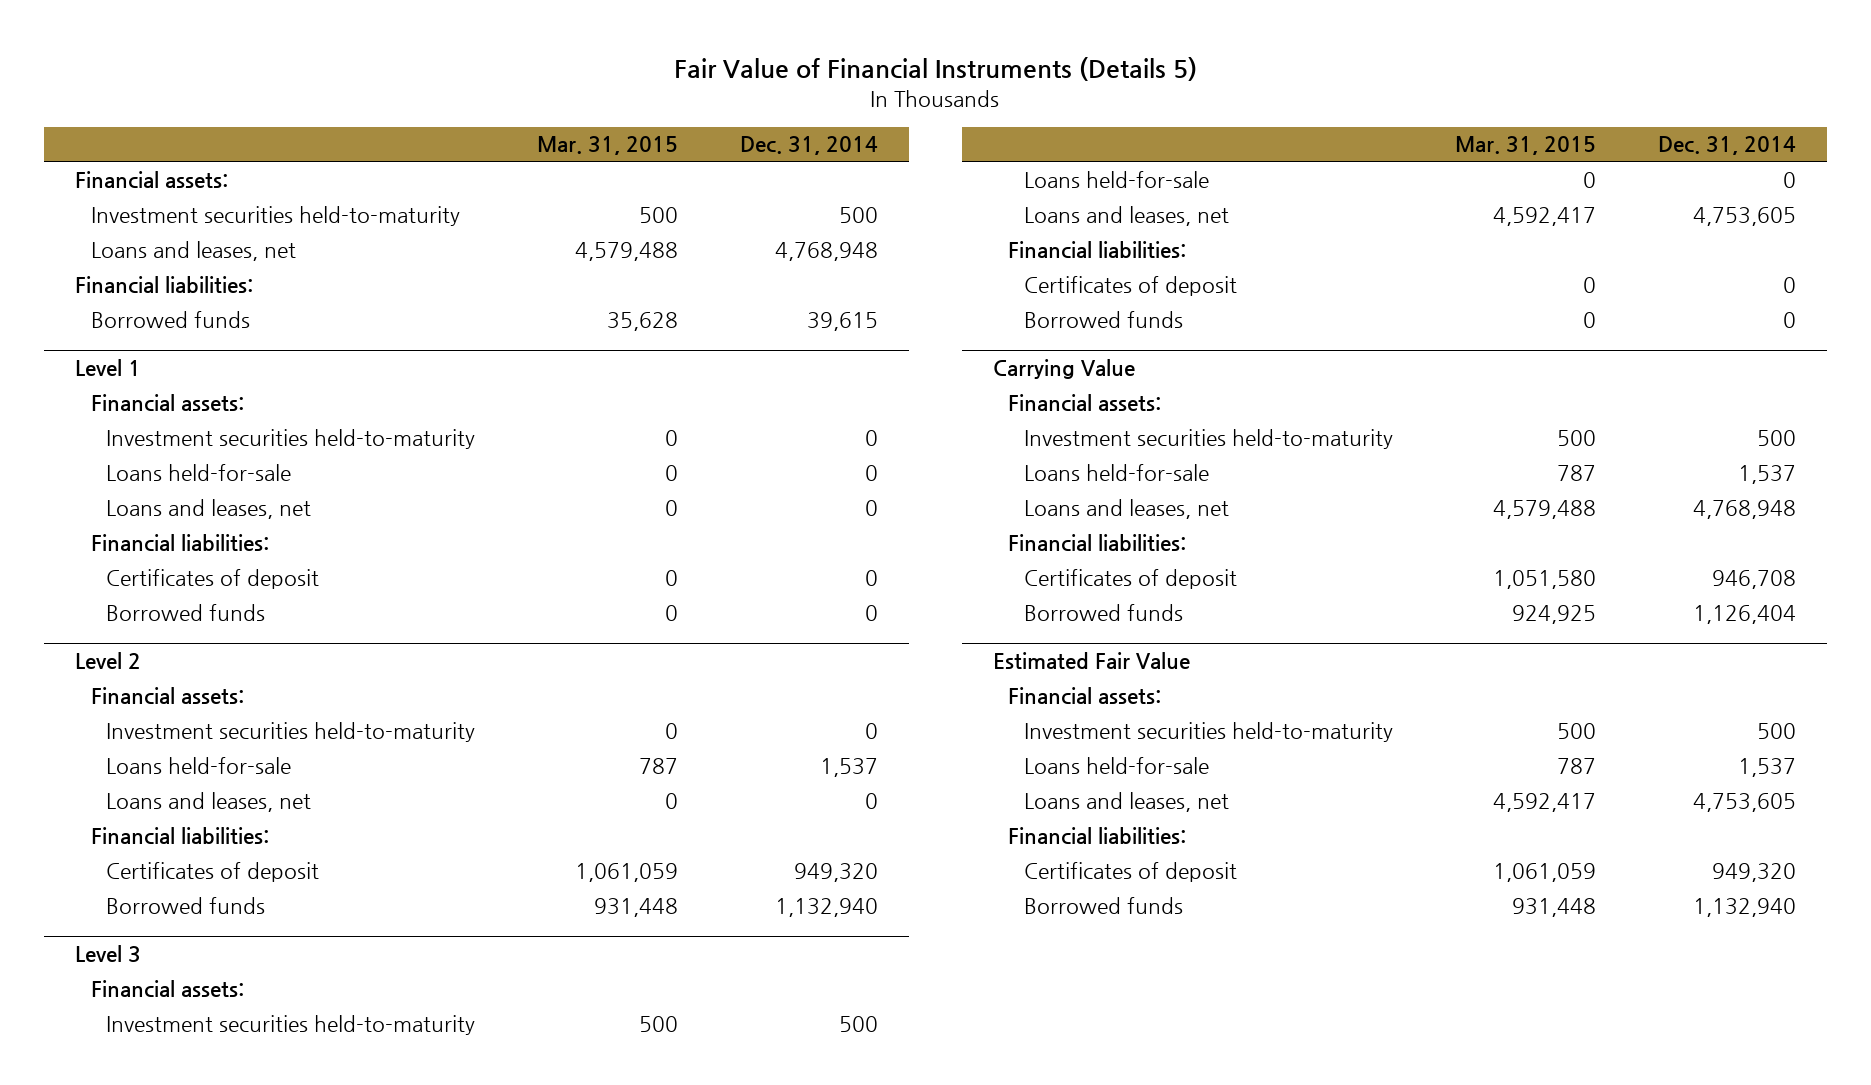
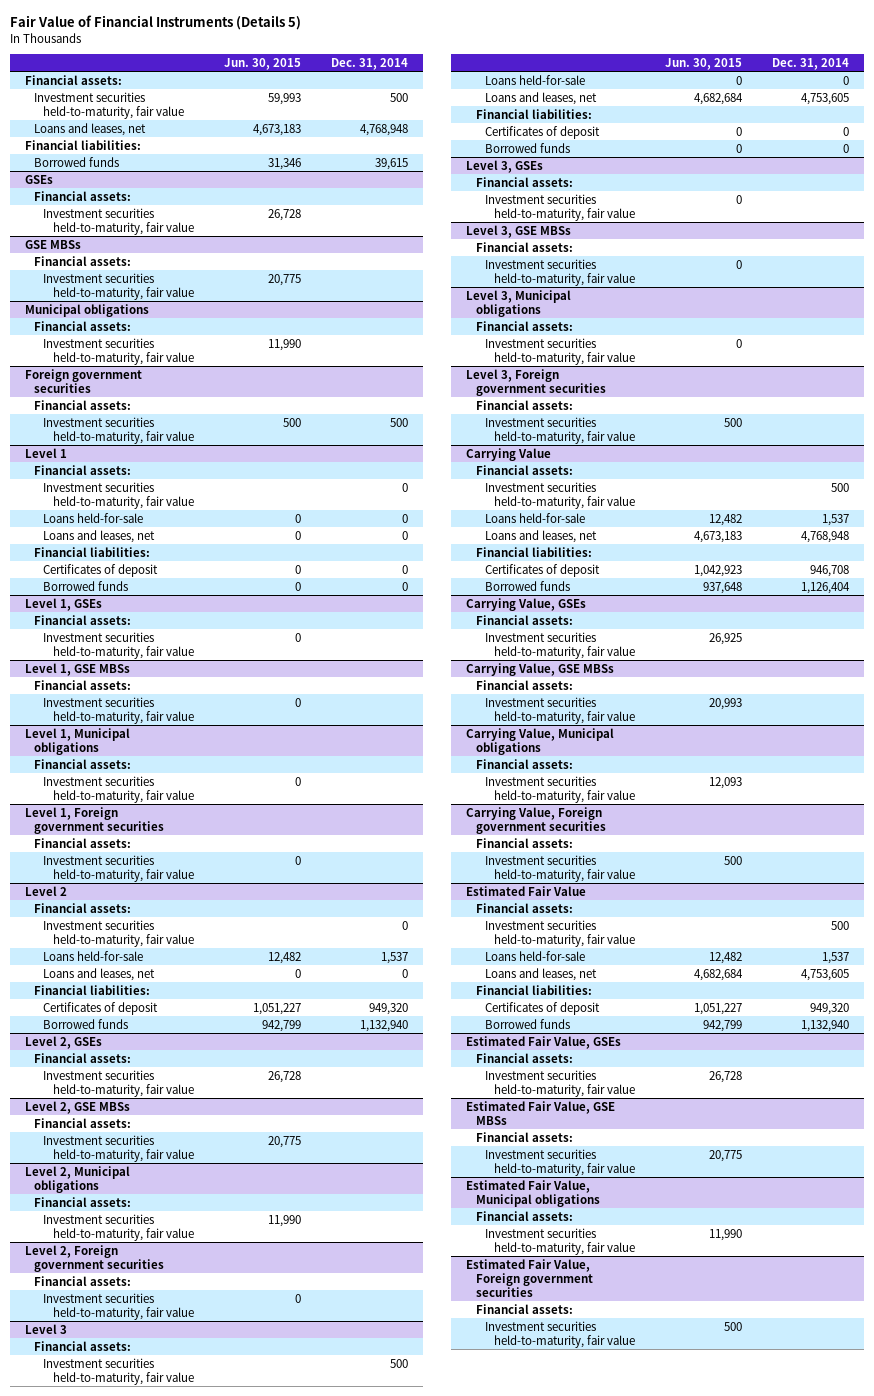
- | Mar. 31, 2015 | Dec. 31, 2014
+ | Jun. 30, 2015 | Dec. 31, 2014
- Investment securities held-to-maturity | 500 | 500
+ Investment securities held-to-maturity, fair value | 59,993 | 500
+ GSEs
+ Financial assets:
+ Investment securities held-to-maturity, fair value | 26,728 |
+ GSE MBSs
+ Financial assets:
+ Investment securities held-to-maturity, fair value | 20,775 |
+ Municipal obligations
+ Financial assets:
+ Investment securities held-to-maturity, fair value | 11,990 |
+ Foreign government securities
+ Financial assets:
+ Investment securities held-to-maturity, fair value | 500 | 500
@ Level 1
- Investment securities held-to-maturity | 0 | 0
+ Investment securities held-to-maturity, fair value | | 0
+ Level 1, GSEs
+ Financial assets:
+ Investment securities held-to-maturity, fair value | 0 |
+ Level 1, GSE MBSs
+ Financial assets:
+ Investment securities held-to-maturity, fair value | 0 |
+ Level 1, Municipal obligations
+ Financial assets:
+ Investment securities held-to-maturity, fair value | 0 |
+ Level 1, Foreign government securities
+ Financial assets:
+ Investment securities held-to-maturity, fair value | 0 |
@ Level 2
- Investment securities held-to-maturity | 0 | 0
+ Investment securities held-to-maturity, fair value | | 0
+ Level 2, GSEs
+ Financial assets:
+ Investment securities held-to-maturity, fair value | 26,728 |
+ Level 2, GSE MBSs
+ Financial assets:
+ Investment securities held-to-maturity, fair value | 20,775 |
+ Level 2, Municipal obligations
+ Financial assets:
+ Investment securities held-to-maturity, fair value | 11,990 |
+ Level 2, Foreign government securities
+ Financial assets:
+ Investment securities held-to-maturity, fair value | 0 |
@ Level 3
- Investment securities held-to-maturity | 500 | 500
+ Investment securities held-to-maturity, fair value | | 500
+ Level 3, GSEs
+ Financial assets:
+ Investment securities held-to-maturity, fair value | 0 |
+ Level 3, GSE MBSs
+ Financial assets:
+ Investment securities held-to-maturity, fair value | 0 |
+ Level 3, Municipal obligations
+ Financial assets:
+ Investment securities held-to-maturity, fair value | 0 |
+ Level 3, Foreign government securities
+ Financial assets:
+ Investment securities held-to-maturity, fair value | 500 |
@ Carrying Value
- Investment securities held-to-maturity | 500 | 500
+ Investment securities held-to-maturity, fair value | | 500
+ Carrying Value, GSEs
+ Financial assets:
+ Investment securities held-to-maturity, fair value | 26,925 |
+ Carrying Value, GSE MBSs
+ Financial assets:
+ Investment securities held-to-maturity, fair value | 20,993 |
+ Carrying Value, Municipal obligations
+ Financial assets:
+ Investment securities held-to-maturity, fair value | 12,093 |
+ Carrying Value, Foreign government securities
+ Financial assets:
+ Investment securities held-to-maturity, fair value | 500 |
@ Estimated Fair Value
- Investment securities held-to-maturity | 500 | 500
+ Investment securities held-to-maturity, fair value | | 500
+ Estimated Fair Value, GSEs
+ Financial assets:
+ Investment securities held-to-maturity, fair value | 26,728 |
+ Estimated Fair Value, GSE MBSs
+ Financial assets:
+ Investment securities held-to-maturity, fair value | 20,775 |
+ Estimated Fair Value, Municipal obligations
+ Financial assets:
+ Investment securities held-to-maturity, fair value | 11,990 |
+ Estimated Fair Value, Foreign government securities
+ Financial assets:
+ Investment securities held-to-maturity, fair value | 500 |

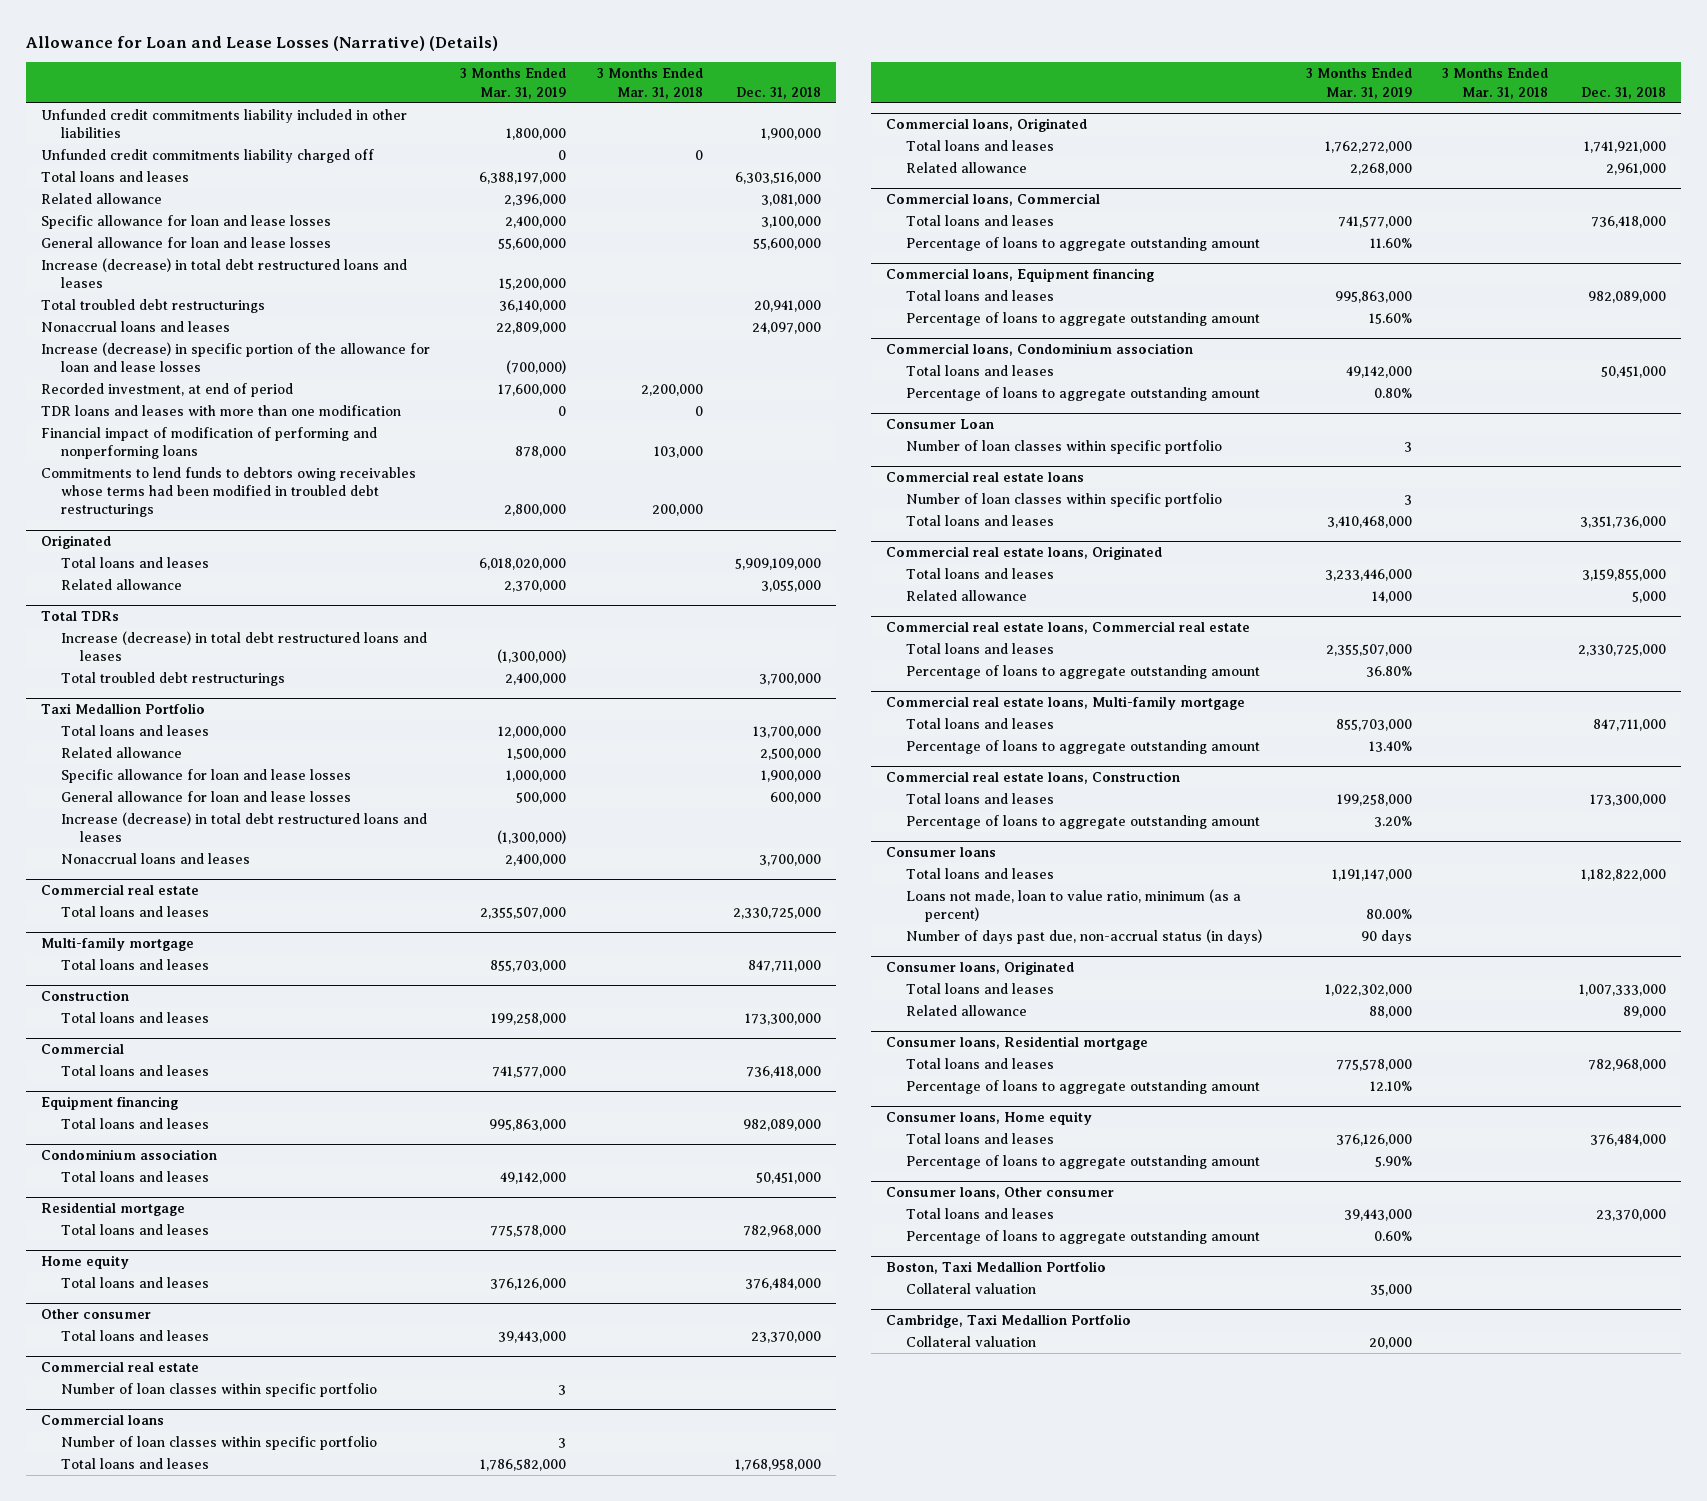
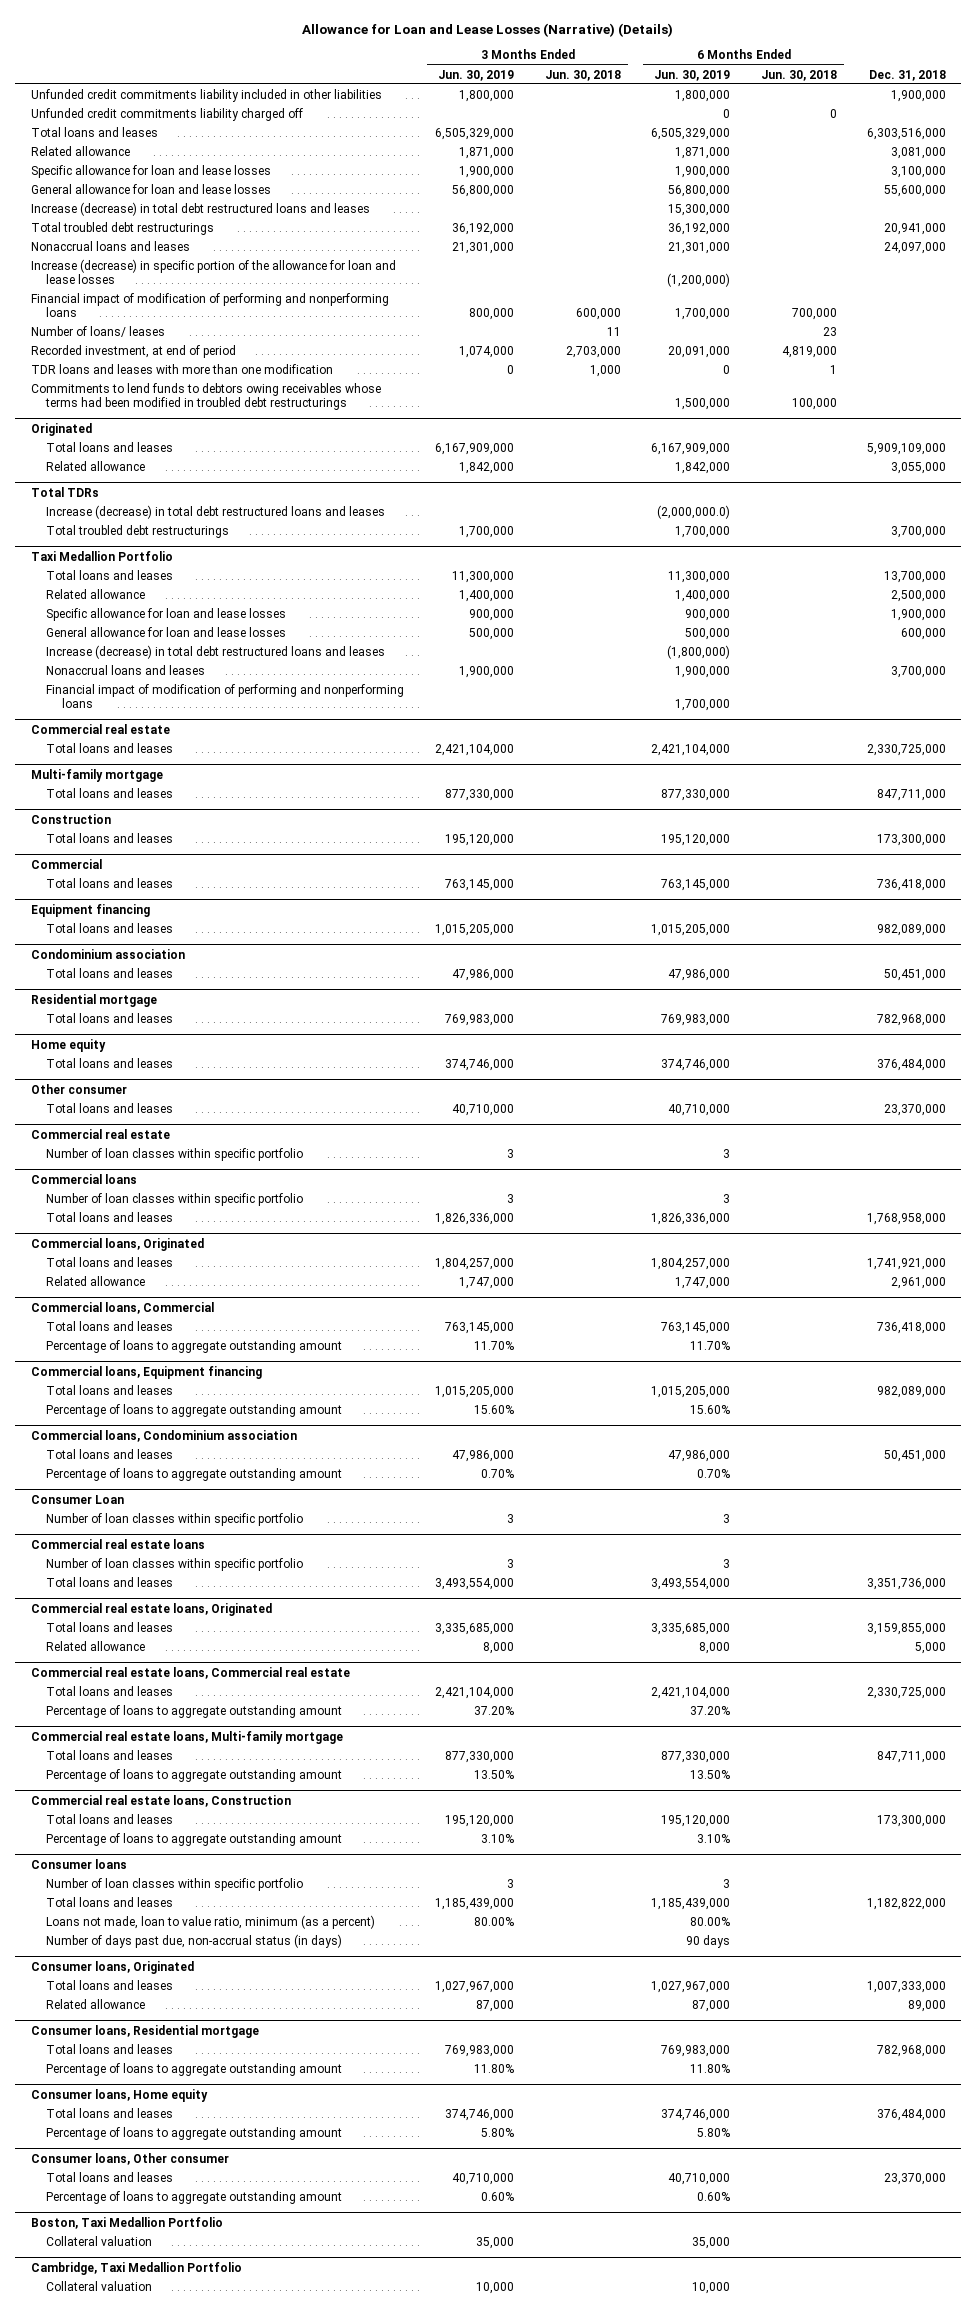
- | 3 Months Ended Mar. 31, 2019 | 3 Months Ended Mar. 31, 2018 | Dec. 31, 2018
+ | 3 Months Ended Jun. 30, 2019 | 3 Months Ended Jun. 30, 2018 | 6 Months Ended Jun. 30, 2019 | 6 Months Ended Jun. 30, 2018 | Dec. 31, 2018
moved up: Financial impact of modification of performing and nonperforming loans | 800,000 | 600,000 | 1,700,000 | 700,000 |
+ Number of loans/ leases | | 11 | | 23 |
@ Taxi Medallion Portfolio
+ Financial impact of modification of performing and nonperforming loans | | | 1,700,000 | |
@ Consumer loans
+ Number of loan classes within specific portfolio | 3 | | 3 | |

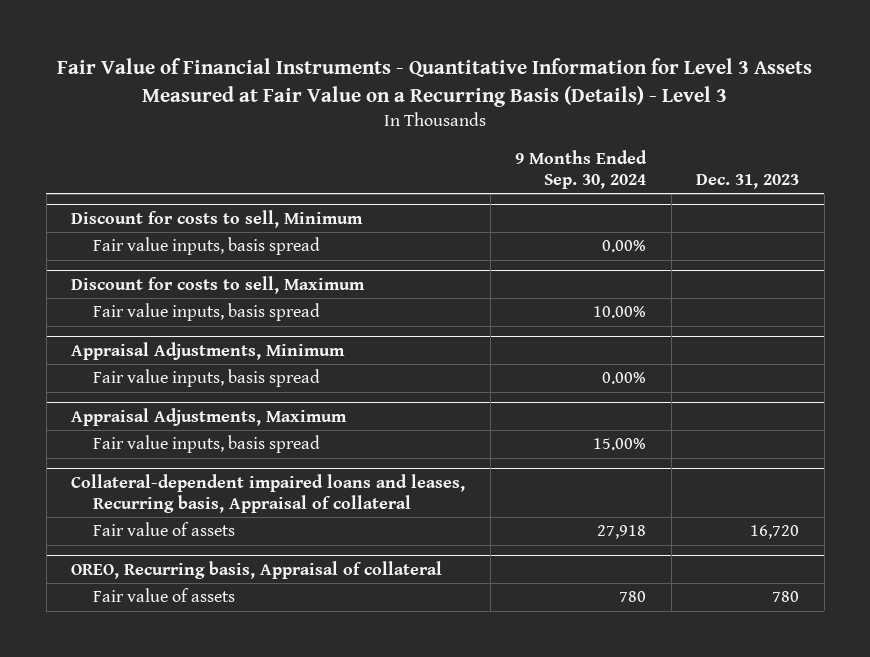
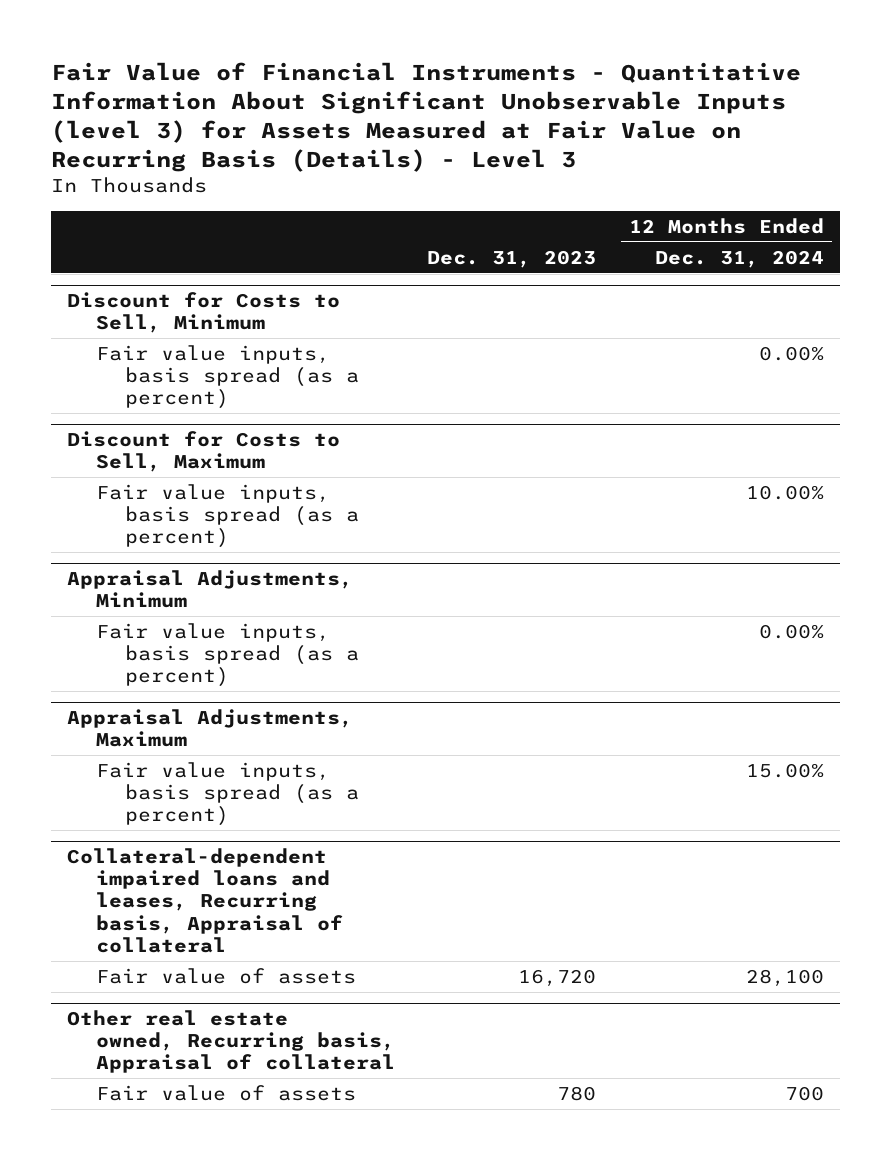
- Fair Value of Financial Instruments - Quantitative Information for Level 3 Assets Measured at Fair Value on a Recurring Basis (Details) - Level 3
+ Fair Value of Financial Instruments - Quantitative Information About Significant Unobservable Inputs (level 3) for Assets Measured at Fair Value on Recurring Basis (Details) - Level 3
- | 9 Months Ended Sep. 30, 2024 | Dec. 31, 2023
+ | Dec. 31, 2023 | 12 Months Ended Dec. 31, 2024
- Discount for costs to sell, Minimum
- Fair value inputs, basis spread | 0.00% |
- Discount for costs to sell, Maximum
- Fair value inputs, basis spread | 10.00% |
+ Discount for Costs to Sell, Minimum
+ Fair value inputs, basis spread (as a percent) | | 0.00%
+ Discount for Costs to Sell, Maximum
+ Fair value inputs, basis spread (as a percent) | | 10.00%
@ Appraisal Adjustments, Minimum
- Fair value inputs, basis spread | 0.00% |
+ Fair value inputs, basis spread (as a percent) | | 0.00%
@ Appraisal Adjustments, Maximum
- Fair value inputs, basis spread | 15.00% |
+ Fair value inputs, basis spread (as a percent) | | 15.00%
- OREO, Recurring basis, Appraisal of collateral
+ Other real estate owned, Recurring basis, Appraisal of collateral

